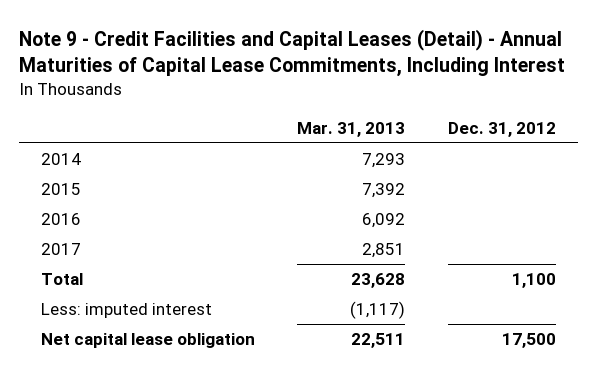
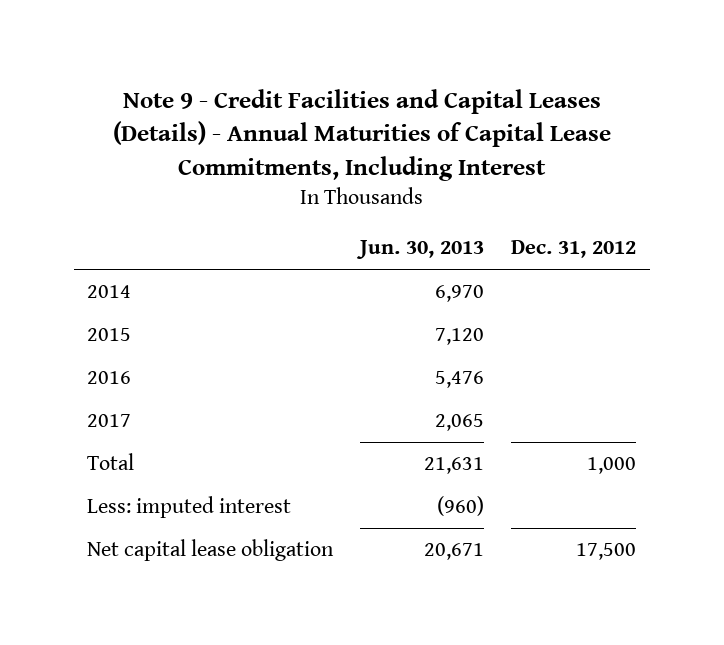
- Note 9 - Credit Facilities and Capital Leases (Detail) - Annual Maturities of Capital Lease Commitments, Including Interest
+ Note 9 - Credit Facilities and Capital Leases (Details) - Annual Maturities of Capital Lease Commitments, Including Interest
- | Mar. 31, 2013 | Dec. 31, 2012
+ | Jun. 30, 2013 | Dec. 31, 2012
- Total | 23,628 | 1,100
+ Total | 21,631 | 1,000

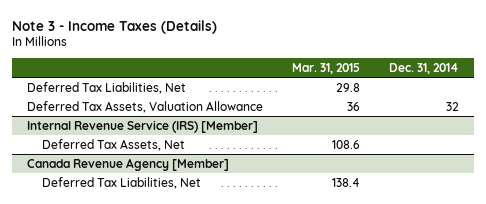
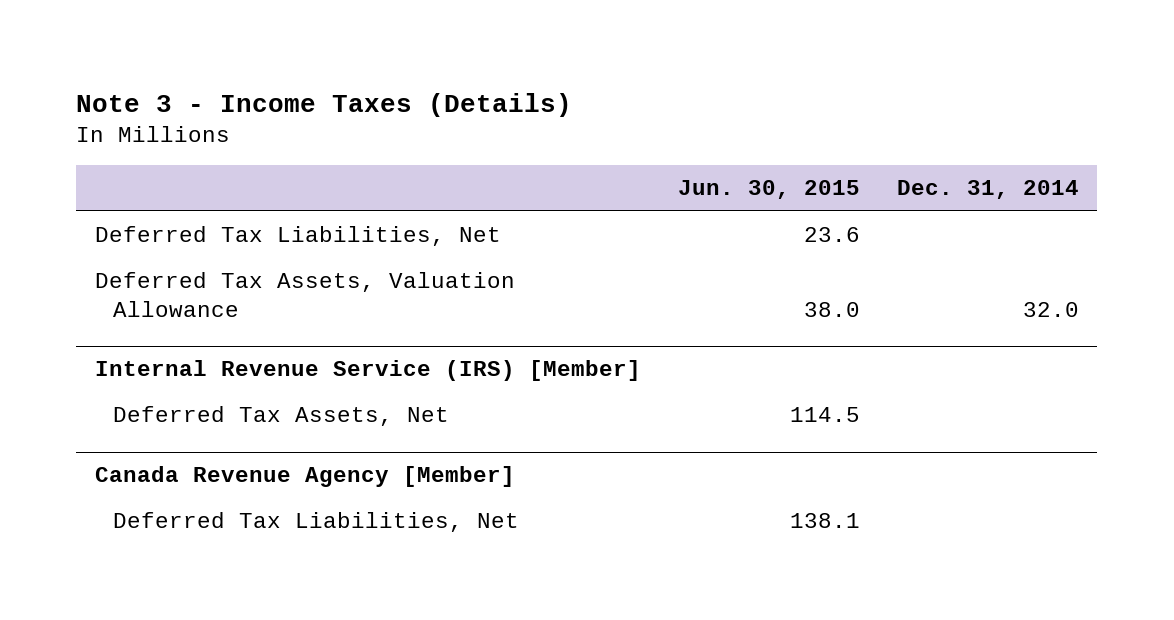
- | Mar. 31, 2015 | Dec. 31, 2014
+ | Jun. 30, 2015 | Dec. 31, 2014
- Deferred Tax Assets, Valuation Allowance | 36 | 32
+ Deferred Tax Assets, Valuation Allowance | 38.0 | 32.0

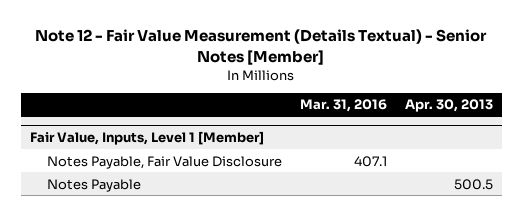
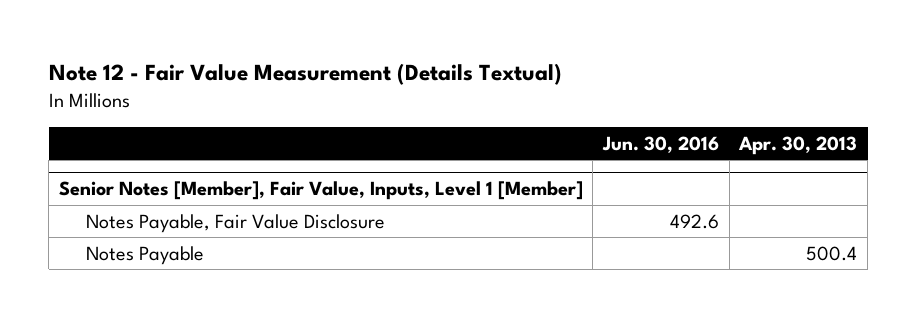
- Note 12 - Fair Value Measurement (Details Textual) - Senior Notes [Member]
+ Note 12 - Fair Value Measurement (Details Textual)
- | Mar. 31, 2016 | Apr. 30, 2013
+ | Jun. 30, 2016 | Apr. 30, 2013
- Fair Value, Inputs, Level 1 [Member]
+ Senior Notes [Member], Fair Value, Inputs, Level 1 [Member]
- Notes Payable | | 500.5
+ Notes Payable | | 500.4

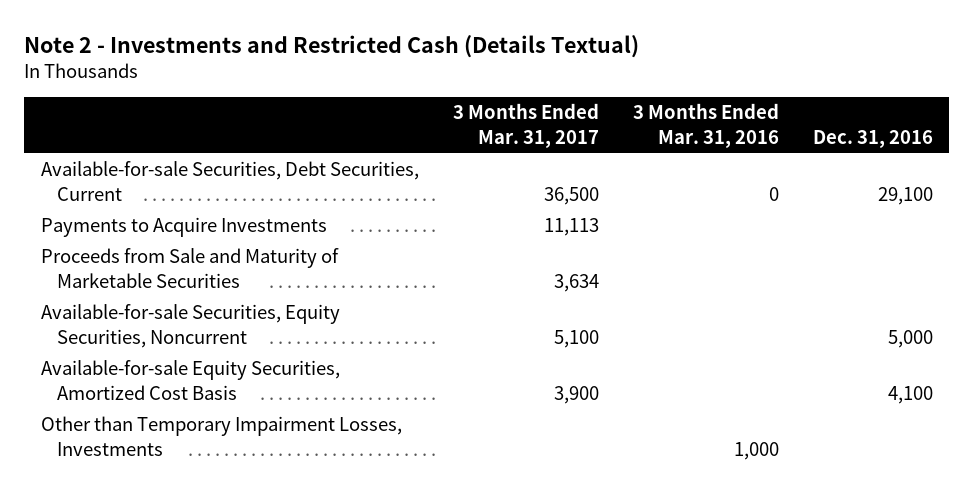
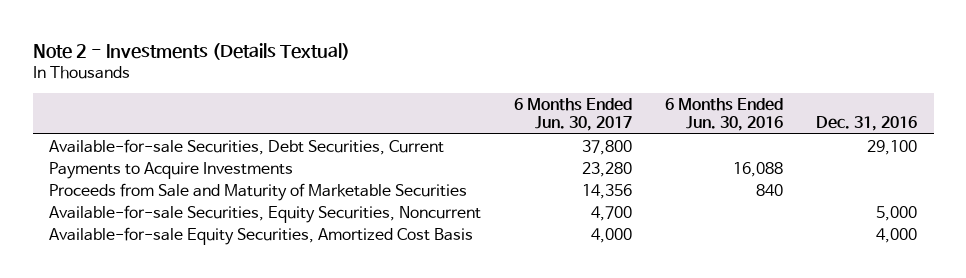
- Note 2 - Investments and Restricted Cash (Details Textual)
+ Note 2 - Investments (Details Textual)
- | 3 Months Ended Mar. 31, 2017 | 3 Months Ended Mar. 31, 2016 | Dec. 31, 2016
+ | 6 Months Ended Jun. 30, 2017 | 6 Months Ended Jun. 30, 2016 | Dec. 31, 2016
- Available-for-sale Equity Securities, Amortized Cost Basis | 3,900 | | 4,100
- Other than Temporary Impairment Losses, Investments | | 1,000 |
+ Available-for-sale Equity Securities, Amortized Cost Basis | 4,000 | | 4,000

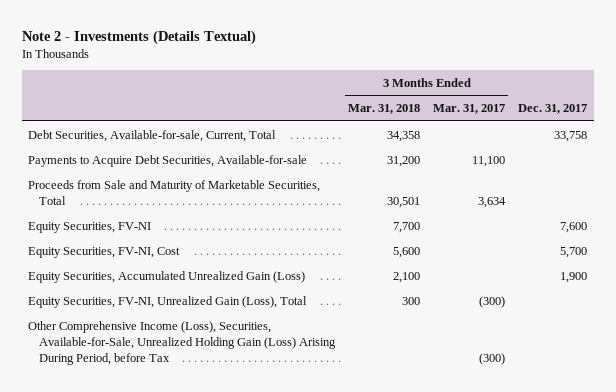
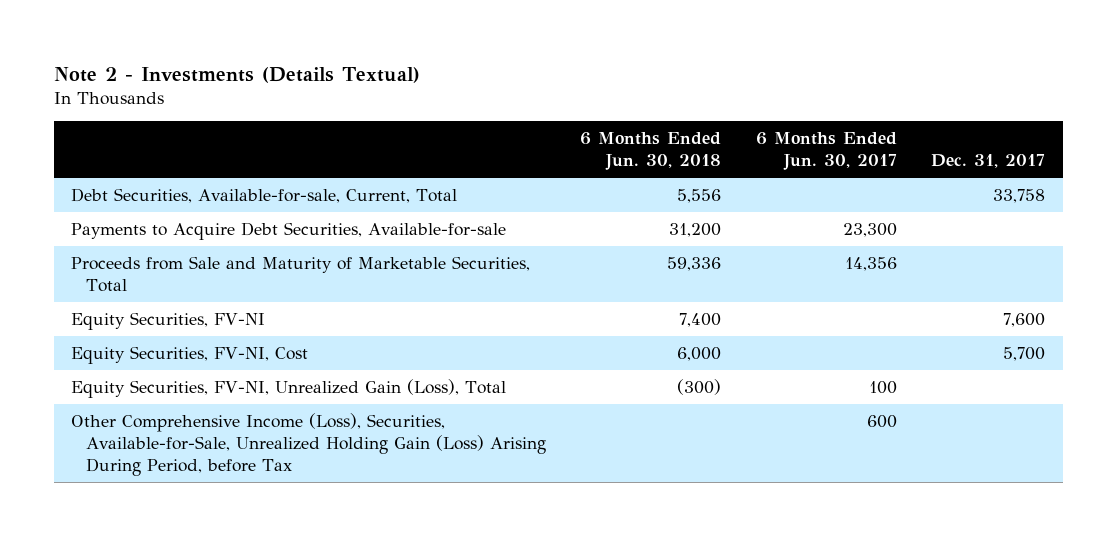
- | 3 Months Ended Mar. 31, 2018 | 3 Months Ended Mar. 31, 2017 | Dec. 31, 2017
+ | 6 Months Ended Jun. 30, 2018 | 6 Months Ended Jun. 30, 2017 | Dec. 31, 2017
- Equity Securities, Accumulated Unrealized Gain (Loss) | 2,100 | | 1,900

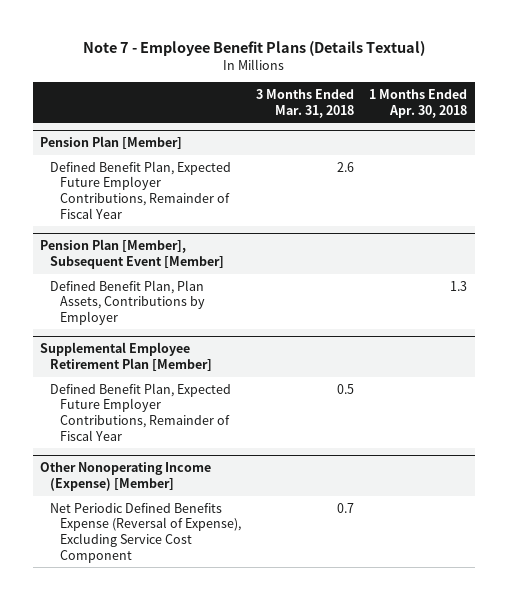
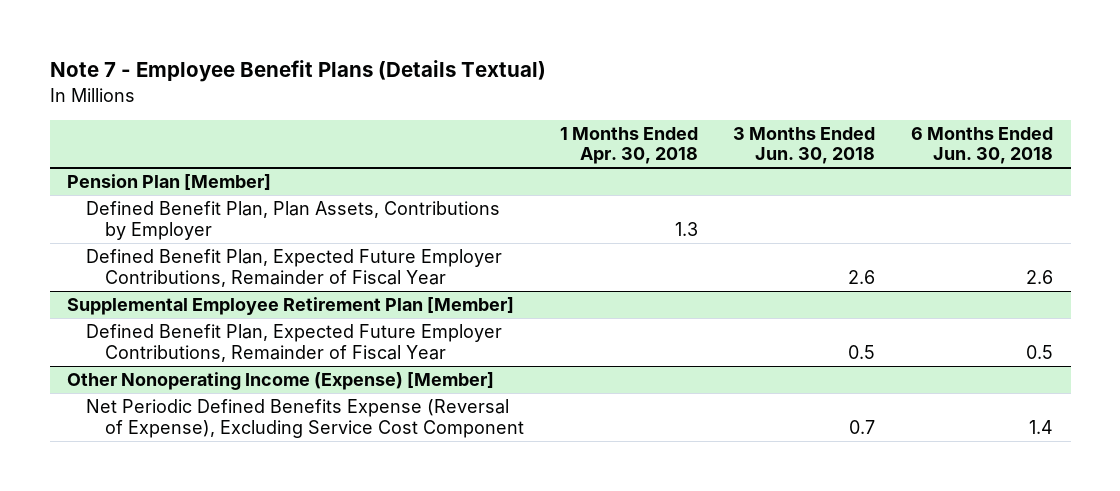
- | 3 Months Ended Mar. 31, 2018 | 1 Months Ended Apr. 30, 2018
+ | 1 Months Ended Apr. 30, 2018 | 3 Months Ended Jun. 30, 2018 | 6 Months Ended Jun. 30, 2018
@ Pension Plan [Member]
+ Defined Benefit Plan, Plan Assets, Contributions by Employer | 1.3 | |
- Pension Plan [Member], Subsequent Event [Member]
- Defined Benefit Plan, Plan Assets, Contributions by Employer | | 1.3

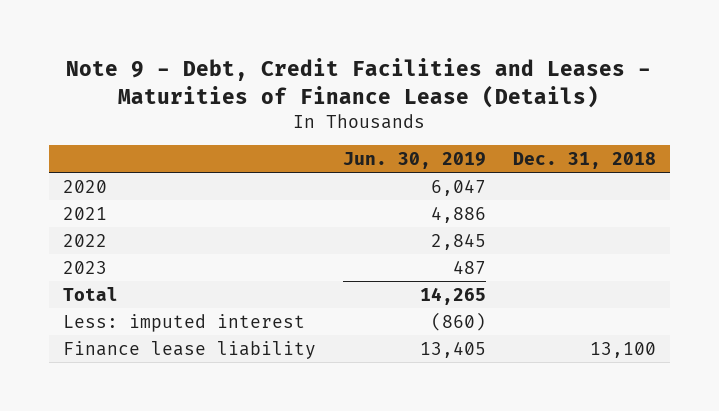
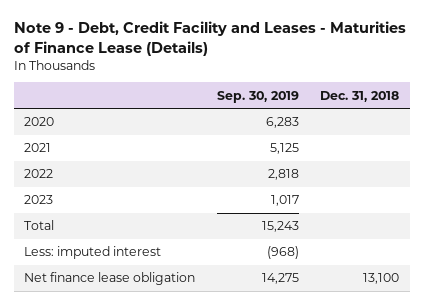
- Note 9 - Debt, Credit Facilities and Leases - Maturities of Finance Lease (Details)
+ Note 9 - Debt, Credit Facility and Leases - Maturities of Finance Lease (Details)
- | Jun. 30, 2019 | Dec. 31, 2018
+ | Sep. 30, 2019 | Dec. 31, 2018
- Finance lease liability | 13,405 | 13,100
+ Net finance lease obligation | 14,275 | 13,100

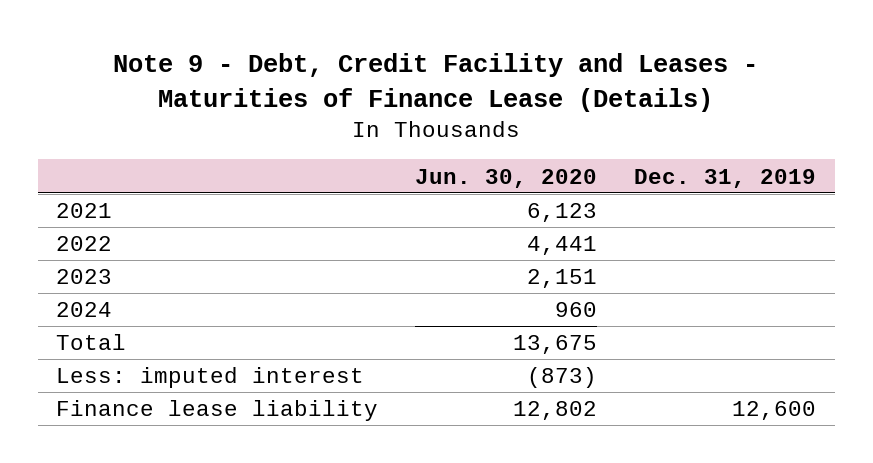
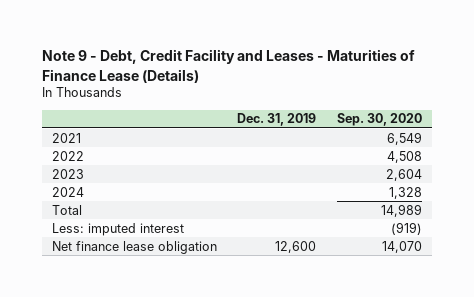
- | Jun. 30, 2020 | Dec. 31, 2019
+ | Dec. 31, 2019 | Sep. 30, 2020
- Finance lease liability | 12,802 | 12,600
+ Net finance lease obligation | 12,600 | 14,070

